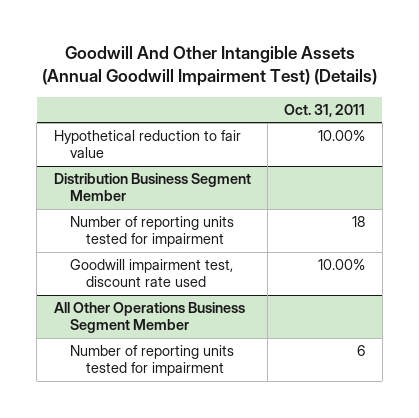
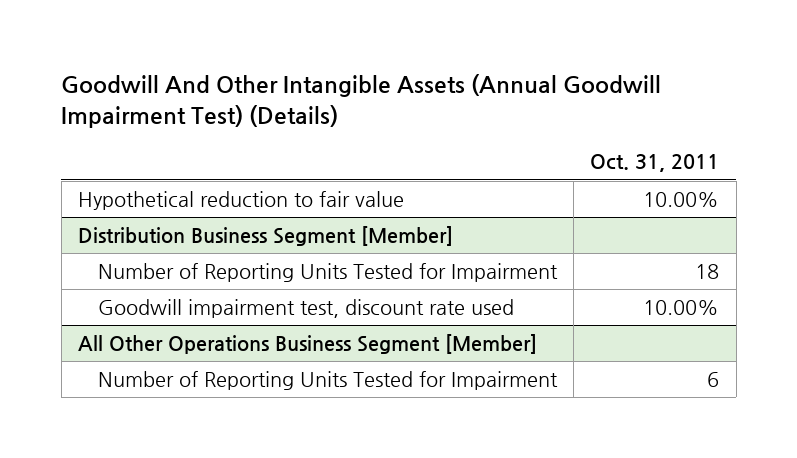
- Distribution Business Segment Member
- Number of reporting units tested for impairment | 18
+ Distribution Business Segment [Member]
+ Number of Reporting Units Tested for Impairment | 18
- All Other Operations Business Segment Member
- Number of reporting units tested for impairment | 6
+ All Other Operations Business Segment [Member]
+ Number of Reporting Units Tested for Impairment | 6

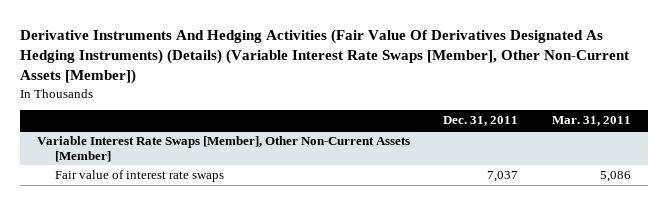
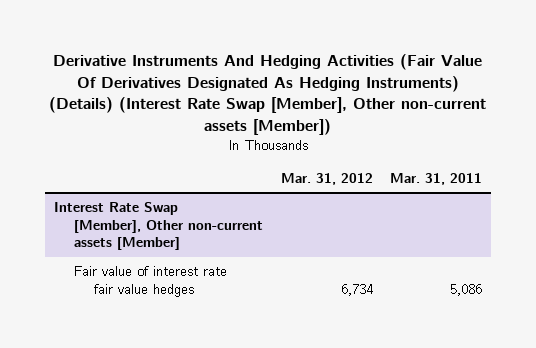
- Derivative Instruments And Hedging Activities (Fair Value Of Derivatives Designated As Hedging Instruments) (Details) (Variable Interest Rate Swaps [Member], Other Non-Current Assets [Member])
+ Derivative Instruments And Hedging Activities (Fair Value Of Derivatives Designated As Hedging Instruments) (Details) (Interest Rate Swap [Member], Other non-current assets [Member])
- | Dec. 31, 2011 | Mar. 31, 2011
+ | Mar. 31, 2012 | Mar. 31, 2011
- Variable Interest Rate Swaps [Member], Other Non-Current Assets [Member]
- Fair value of interest rate swaps | 7,037 | 5,086
+ Interest Rate Swap [Member], Other non-current assets [Member]
+ Fair value of interest rate fair value hedges | 6,734 | 5,086

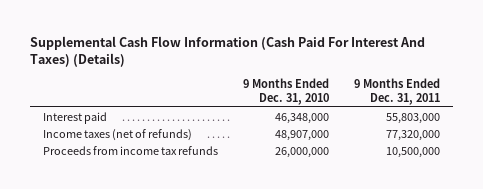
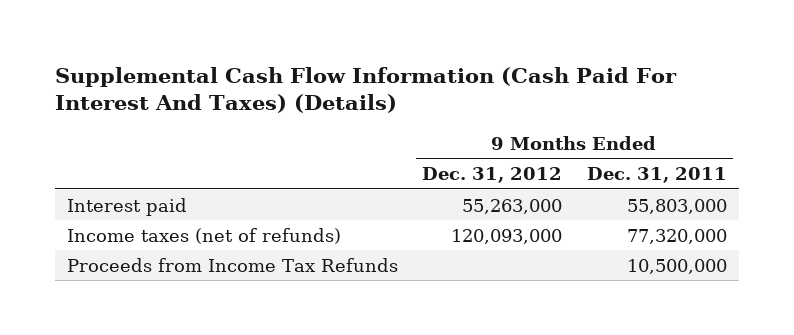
- | 9 Months Ended Dec. 31, 2010 | 9 Months Ended Dec. 31, 2011
+ | 9 Months Ended Dec. 31, 2012 | 9 Months Ended Dec. 31, 2011
- Proceeds from income tax refunds | 26,000,000 | 10,500,000
+ Proceeds from Income Tax Refunds | | 10,500,000

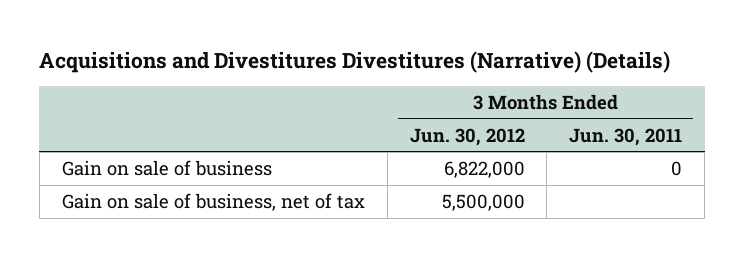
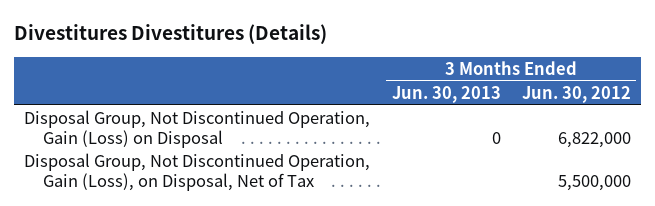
- Acquisitions and Divestitures Divestitures (Narrative) (Details)
+ Divestitures Divestitures (Details)
- | 3 Months Ended Jun. 30, 2012 | 3 Months Ended Jun. 30, 2011
+ | 3 Months Ended Jun. 30, 2013 | 3 Months Ended Jun. 30, 2012
- Gain on sale of business | 6,822,000 | 0
- Gain on sale of business, net of tax | 5,500,000 |
+ Disposal Group, Not Discontinued Operation, Gain (Loss) on Disposal | 0 | 6,822,000
+ Disposal Group, Not Discontinued Operation, Gain (Loss), on Disposal, Net of Tax | | 5,500,000

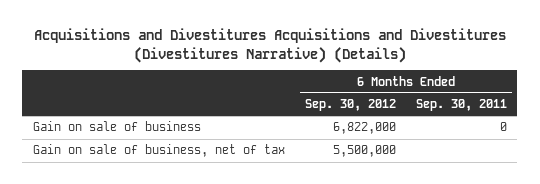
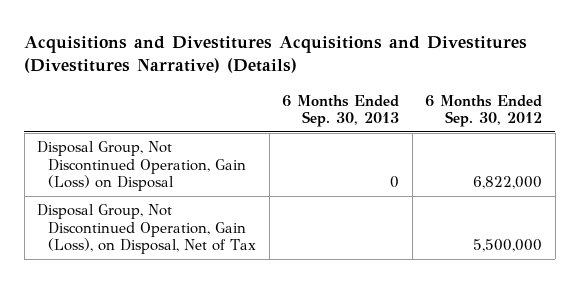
- | 6 Months Ended Sep. 30, 2012 | 6 Months Ended Sep. 30, 2011
+ | 6 Months Ended Sep. 30, 2013 | 6 Months Ended Sep. 30, 2012
- Gain on sale of business | 6,822,000 | 0
- Gain on sale of business, net of tax | 5,500,000 |
+ Disposal Group, Not Discontinued Operation, Gain (Loss) on Disposal | 0 | 6,822,000
+ Disposal Group, Not Discontinued Operation, Gain (Loss), on Disposal, Net of Tax | | 5,500,000

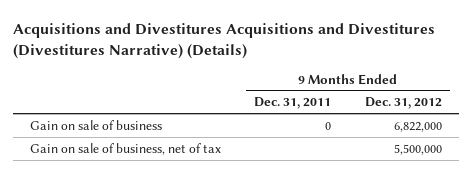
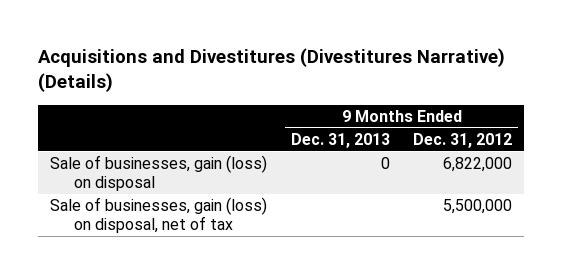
- Acquisitions and Divestitures Acquisitions and Divestitures (Divestitures Narrative) (Details)
+ Acquisitions and Divestitures (Divestitures Narrative) (Details)
- | 9 Months Ended Dec. 31, 2011 | 9 Months Ended Dec. 31, 2012
+ | 9 Months Ended Dec. 31, 2013 | 9 Months Ended Dec. 31, 2012
- Gain on sale of business | 0 | 6,822,000
- Gain on sale of business, net of tax | | 5,500,000
+ Sale of businesses, gain (loss) on disposal | 0 | 6,822,000
+ Sale of businesses, gain (loss) on disposal, net of tax | | 5,500,000

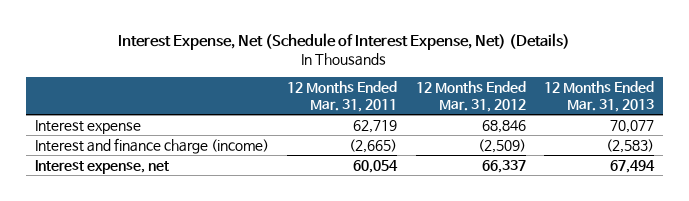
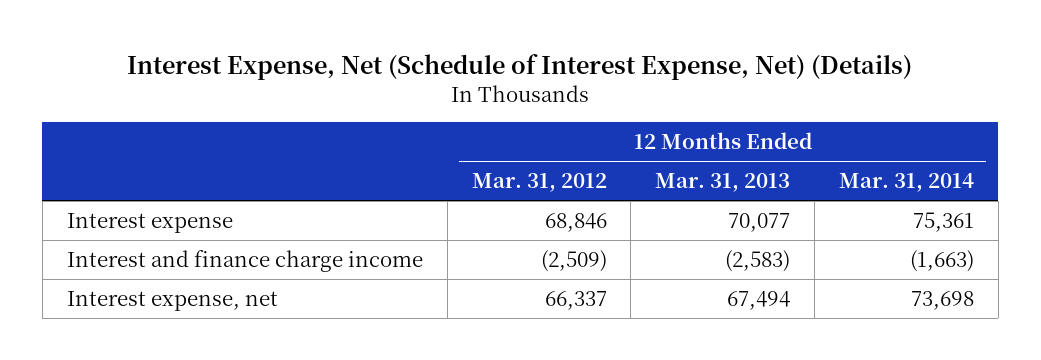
- | 12 Months Ended Mar. 31, 2011 | 12 Months Ended Mar. 31, 2012 | 12 Months Ended Mar. 31, 2013
+ | 12 Months Ended Mar. 31, 2012 | 12 Months Ended Mar. 31, 2013 | 12 Months Ended Mar. 31, 2014
- Interest and finance charge (income) | (2,665) | (2,509) | (2,583)
+ Interest and finance charge income | (2,509) | (2,583) | (1,663)

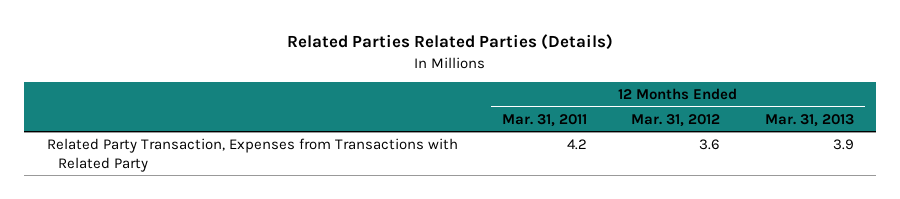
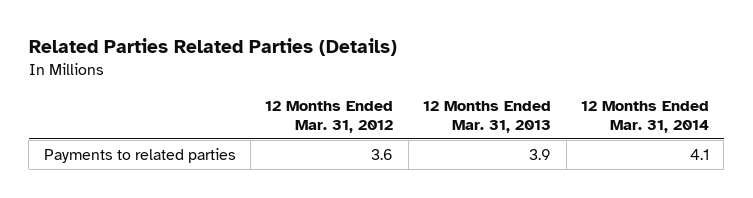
- | 12 Months Ended Mar. 31, 2011 | 12 Months Ended Mar. 31, 2012 | 12 Months Ended Mar. 31, 2013
+ | 12 Months Ended Mar. 31, 2012 | 12 Months Ended Mar. 31, 2013 | 12 Months Ended Mar. 31, 2014
- Related Party Transaction, Expenses from Transactions with Related Party | 4.2 | 3.6 | 3.9
+ Payments to related parties | 3.6 | 3.9 | 4.1

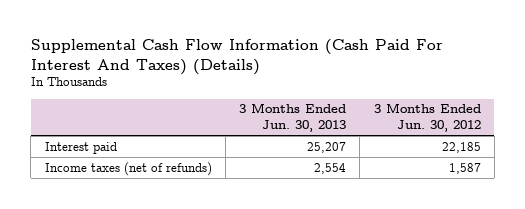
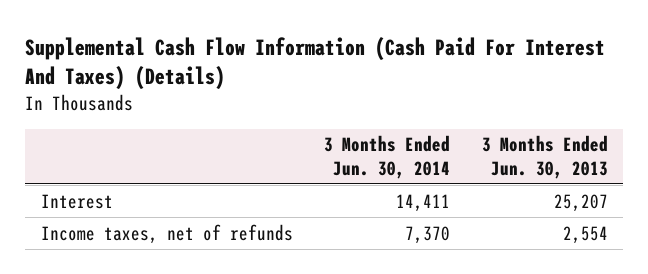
- | 3 Months Ended Jun. 30, 2013 | 3 Months Ended Jun. 30, 2012
+ | 3 Months Ended Jun. 30, 2014 | 3 Months Ended Jun. 30, 2013
- Interest paid | 25,207 | 22,185
- Income taxes (net of refunds) | 2,554 | 1,587
+ Interest | 14,411 | 25,207
+ Income taxes, net of refunds | 7,370 | 2,554

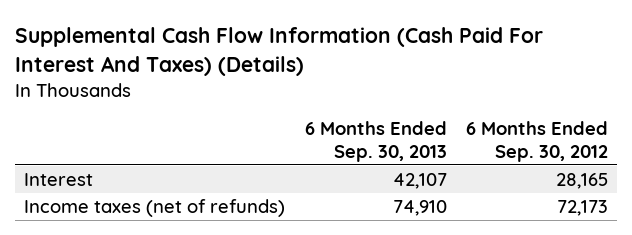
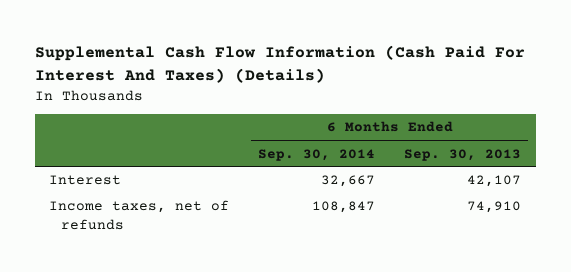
- | 6 Months Ended Sep. 30, 2013 | 6 Months Ended Sep. 30, 2012
+ | 6 Months Ended Sep. 30, 2014 | 6 Months Ended Sep. 30, 2013
- Income taxes (net of refunds) | 74,910 | 72,173
+ Income taxes, net of refunds | 108,847 | 74,910

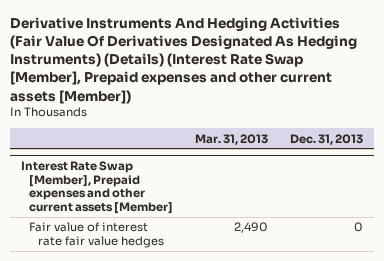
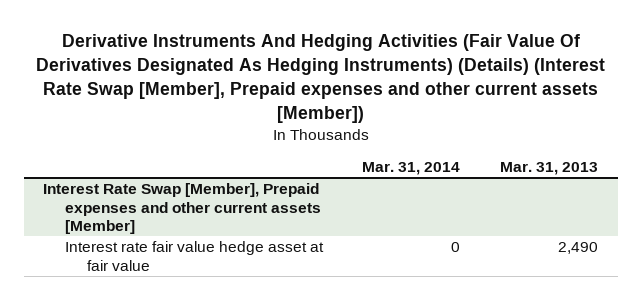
- | Mar. 31, 2013 | Dec. 31, 2013
+ | Mar. 31, 2014 | Mar. 31, 2013
@ Interest Rate Swap [Member], Prepaid expenses and other current assets [Member]
- Fair value of interest rate fair value hedges | 2,490 | 0
+ Interest rate fair value hedge asset at fair value | 0 | 2,490

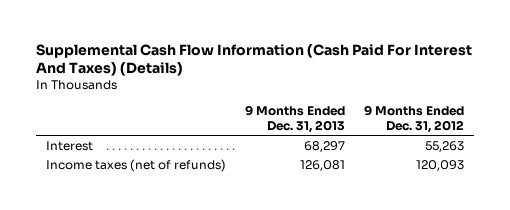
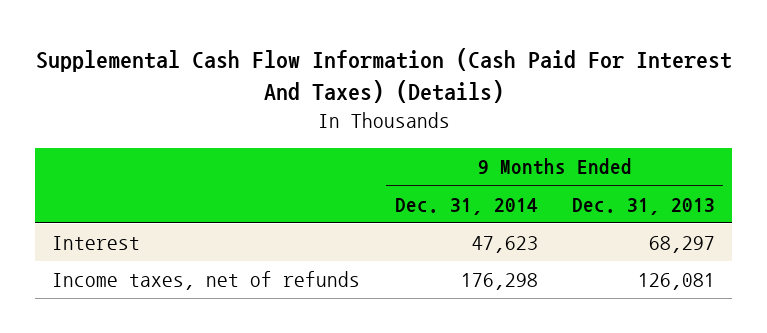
- | 9 Months Ended Dec. 31, 2013 | 9 Months Ended Dec. 31, 2012
+ | 9 Months Ended Dec. 31, 2014 | 9 Months Ended Dec. 31, 2013
- Income taxes (net of refunds) | 126,081 | 120,093
+ Income taxes, net of refunds | 176,298 | 126,081

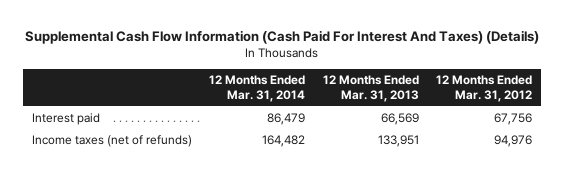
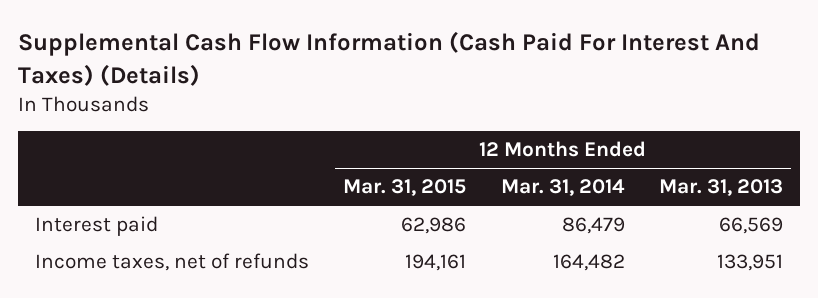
- | 12 Months Ended Mar. 31, 2014 | 12 Months Ended Mar. 31, 2013 | 12 Months Ended Mar. 31, 2012
+ | 12 Months Ended Mar. 31, 2015 | 12 Months Ended Mar. 31, 2014 | 12 Months Ended Mar. 31, 2013
- Income taxes (net of refunds) | 164,482 | 133,951 | 94,976
+ Income taxes, net of refunds | 194,161 | 164,482 | 133,951

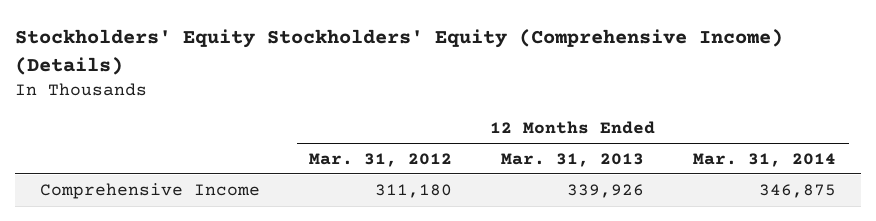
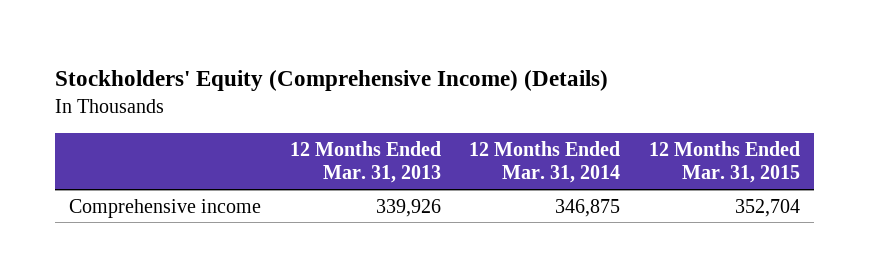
- Stockholders' Equity Stockholders' Equity (Comprehensive Income) (Details)
+ Stockholders' Equity (Comprehensive Income) (Details)
- | 12 Months Ended Mar. 31, 2012 | 12 Months Ended Mar. 31, 2013 | 12 Months Ended Mar. 31, 2014
+ | 12 Months Ended Mar. 31, 2013 | 12 Months Ended Mar. 31, 2014 | 12 Months Ended Mar. 31, 2015
- Comprehensive Income | 311,180 | 339,926 | 346,875
+ Comprehensive income | 339,926 | 346,875 | 352,704

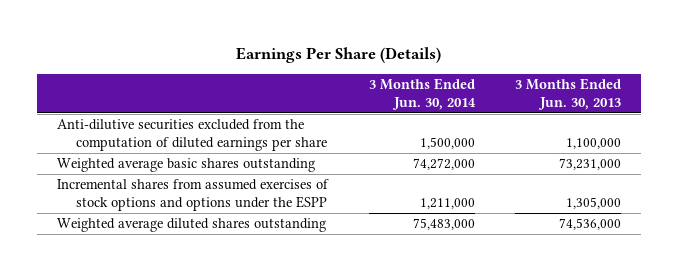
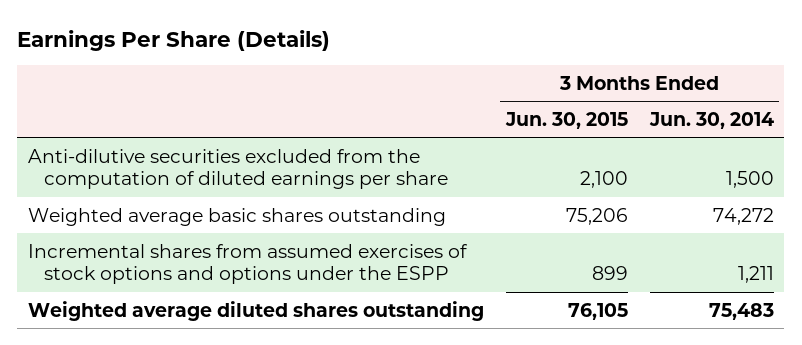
- | 3 Months Ended Jun. 30, 2014 | 3 Months Ended Jun. 30, 2013
+ | 3 Months Ended Jun. 30, 2015 | 3 Months Ended Jun. 30, 2014
- Anti-dilutive securities excluded from the computation of diluted earnings per share | 1,500,000 | 1,100,000
- Weighted average basic shares outstanding | 74,272,000 | 73,231,000
- Incremental shares from assumed exercises of stock options and options under the ESPP | 1,211,000 | 1,305,000
- Weighted average diluted shares outstanding | 75,483,000 | 74,536,000
+ Anti-dilutive securities excluded from the computation of diluted earnings per share | 2,100 | 1,500
+ Weighted average basic shares outstanding | 75,206 | 74,272
+ Incremental shares from assumed exercises of stock options and options under the ESPP | 899 | 1,211
+ Weighted average diluted shares outstanding | 76,105 | 75,483

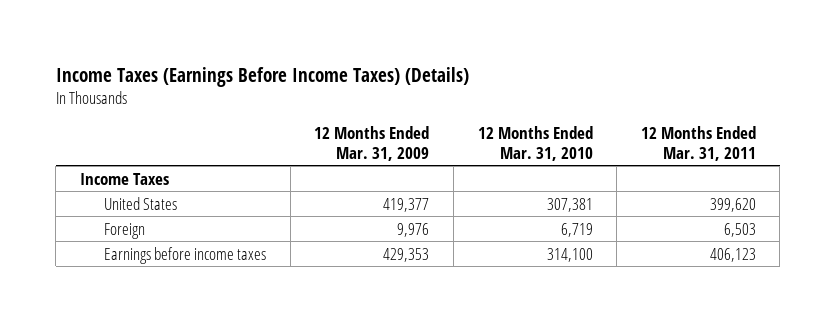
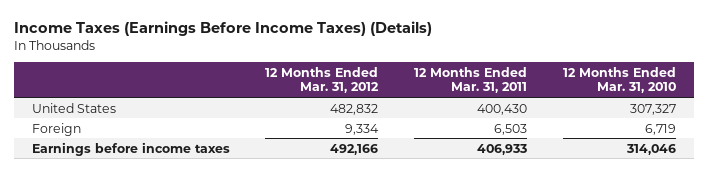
- | 12 Months Ended Mar. 31, 2009 | 12 Months Ended Mar. 31, 2010 | 12 Months Ended Mar. 31, 2011
+ | 12 Months Ended Mar. 31, 2012 | 12 Months Ended Mar. 31, 2011 | 12 Months Ended Mar. 31, 2010
- Income Taxes
- United States | 419,377 | 307,381 | 399,620
+ United States | 482,832 | 400,430 | 307,327
- Earnings before income taxes | 429,353 | 314,100 | 406,123
+ Earnings before income taxes | 492,166 | 406,933 | 314,046

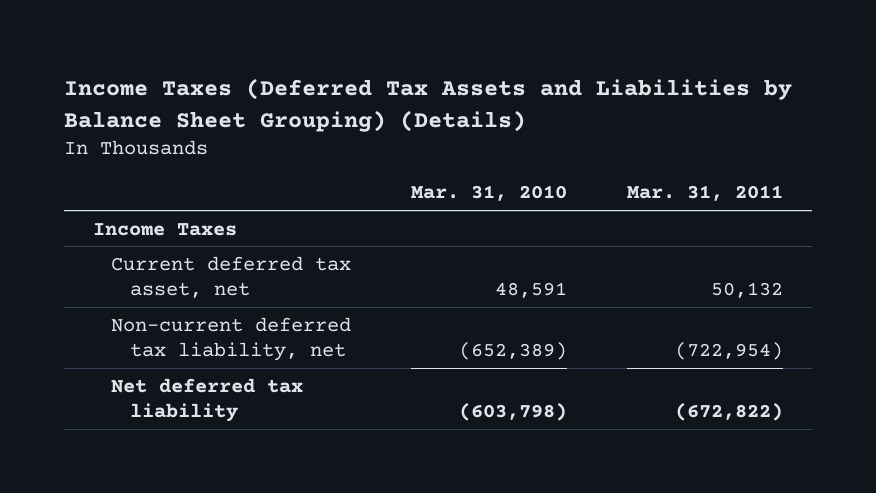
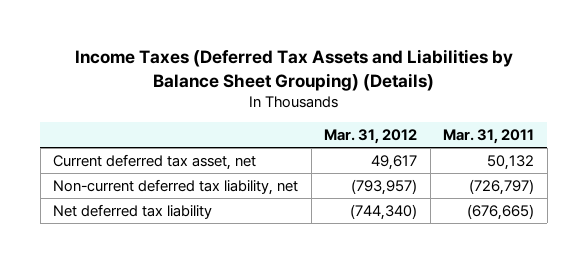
- | Mar. 31, 2010 | Mar. 31, 2011
+ | Mar. 31, 2012 | Mar. 31, 2011
- Income Taxes
- Non-current deferred tax liability, net | (652,389) | (722,954)
- Net deferred tax liability | (603,798) | (672,822)
+ Non-current deferred tax liability, net | (793,957) | (726,797)
+ Net deferred tax liability | (744,340) | (676,665)

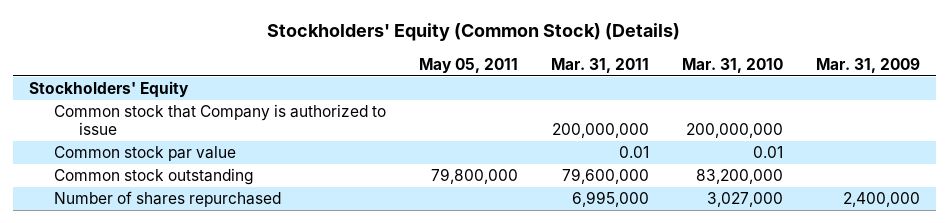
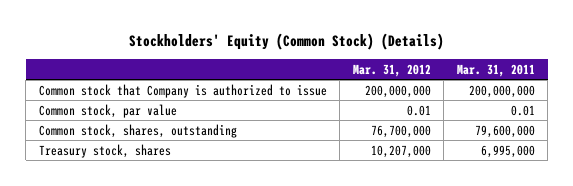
- | May 05, 2011 | Mar. 31, 2011 | Mar. 31, 2010 | Mar. 31, 2009
+ | Mar. 31, 2012 | Mar. 31, 2011
- Stockholders' Equity
- Common stock par value | | 0.01 | 0.01 |
- Common stock outstanding | 79,800,000 | 79,600,000 | 83,200,000 |
- Number of shares repurchased | | 6,995,000 | 3,027,000 | 2,400,000
+ Common stock, par value | 0.01 | 0.01
+ Common stock, shares, outstanding | 76,700,000 | 79,600,000
+ Treasury stock, shares | 10,207,000 | 6,995,000

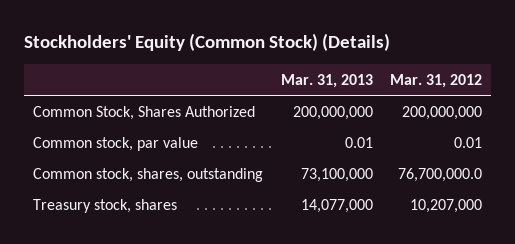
- | Mar. 31, 2012 | Mar. 31, 2011
+ | Mar. 31, 2013 | Mar. 31, 2012
- Common stock that Company is authorized to issue | 200,000,000 | 200,000,000
+ Common Stock, Shares Authorized | 200,000,000 | 200,000,000
- Common stock, shares, outstanding | 76,700,000 | 79,600,000
+ Common stock, shares, outstanding | 73,100,000 | 76,700,000.0

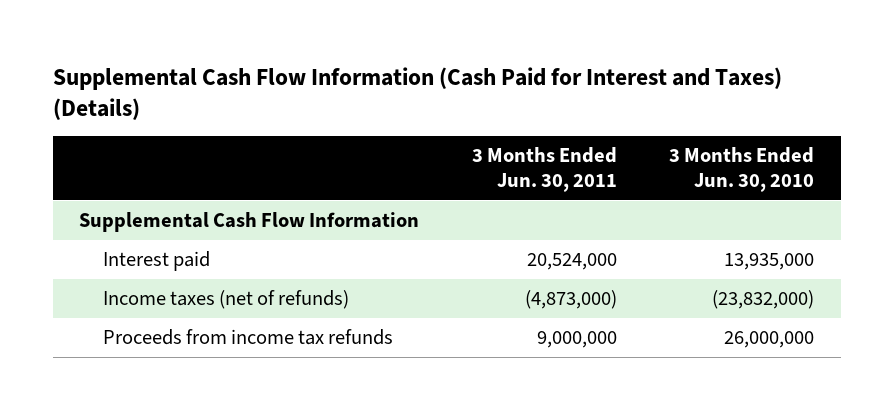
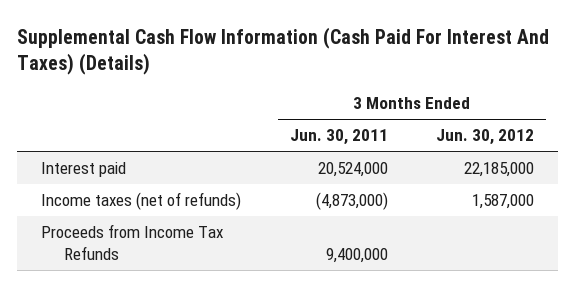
- Supplemental Cash Flow Information (Cash Paid for Interest and Taxes) (Details)
+ Supplemental Cash Flow Information (Cash Paid For Interest And Taxes) (Details)
- | 3 Months Ended Jun. 30, 2011 | 3 Months Ended Jun. 30, 2010
+ | 3 Months Ended Jun. 30, 2011 | 3 Months Ended Jun. 30, 2012
- Supplemental Cash Flow Information
- Proceeds from income tax refunds | 9,000,000 | 26,000,000
+ Proceeds from Income Tax Refunds | 9,400,000 |

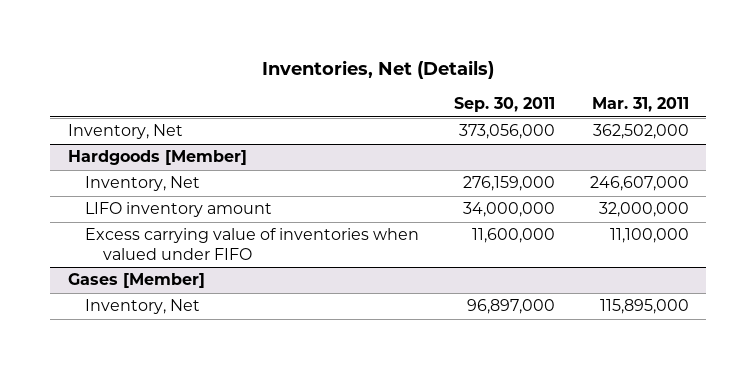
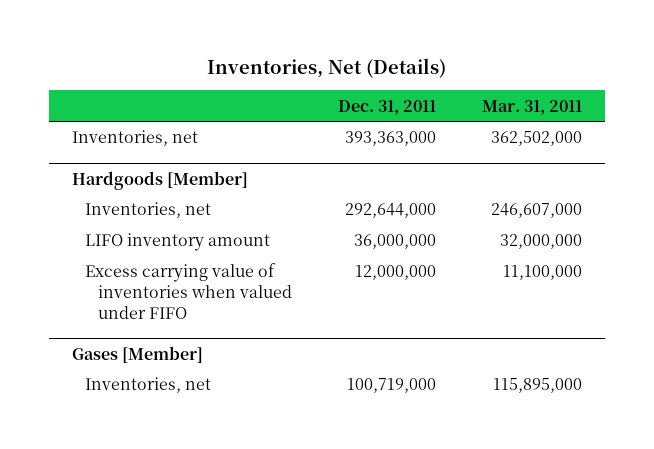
- | Sep. 30, 2011 | Mar. 31, 2011
+ | Dec. 31, 2011 | Mar. 31, 2011
- Inventory, Net | 373,056,000 | 362,502,000
+ Inventories, net | 393,363,000 | 362,502,000
@ Hardgoods [Member]
- Inventory, Net | 276,159,000 | 246,607,000
+ Inventories, net | 292,644,000 | 246,607,000
@ Gases [Member]
- Inventory, Net | 96,897,000 | 115,895,000
+ Inventories, net | 100,719,000 | 115,895,000

